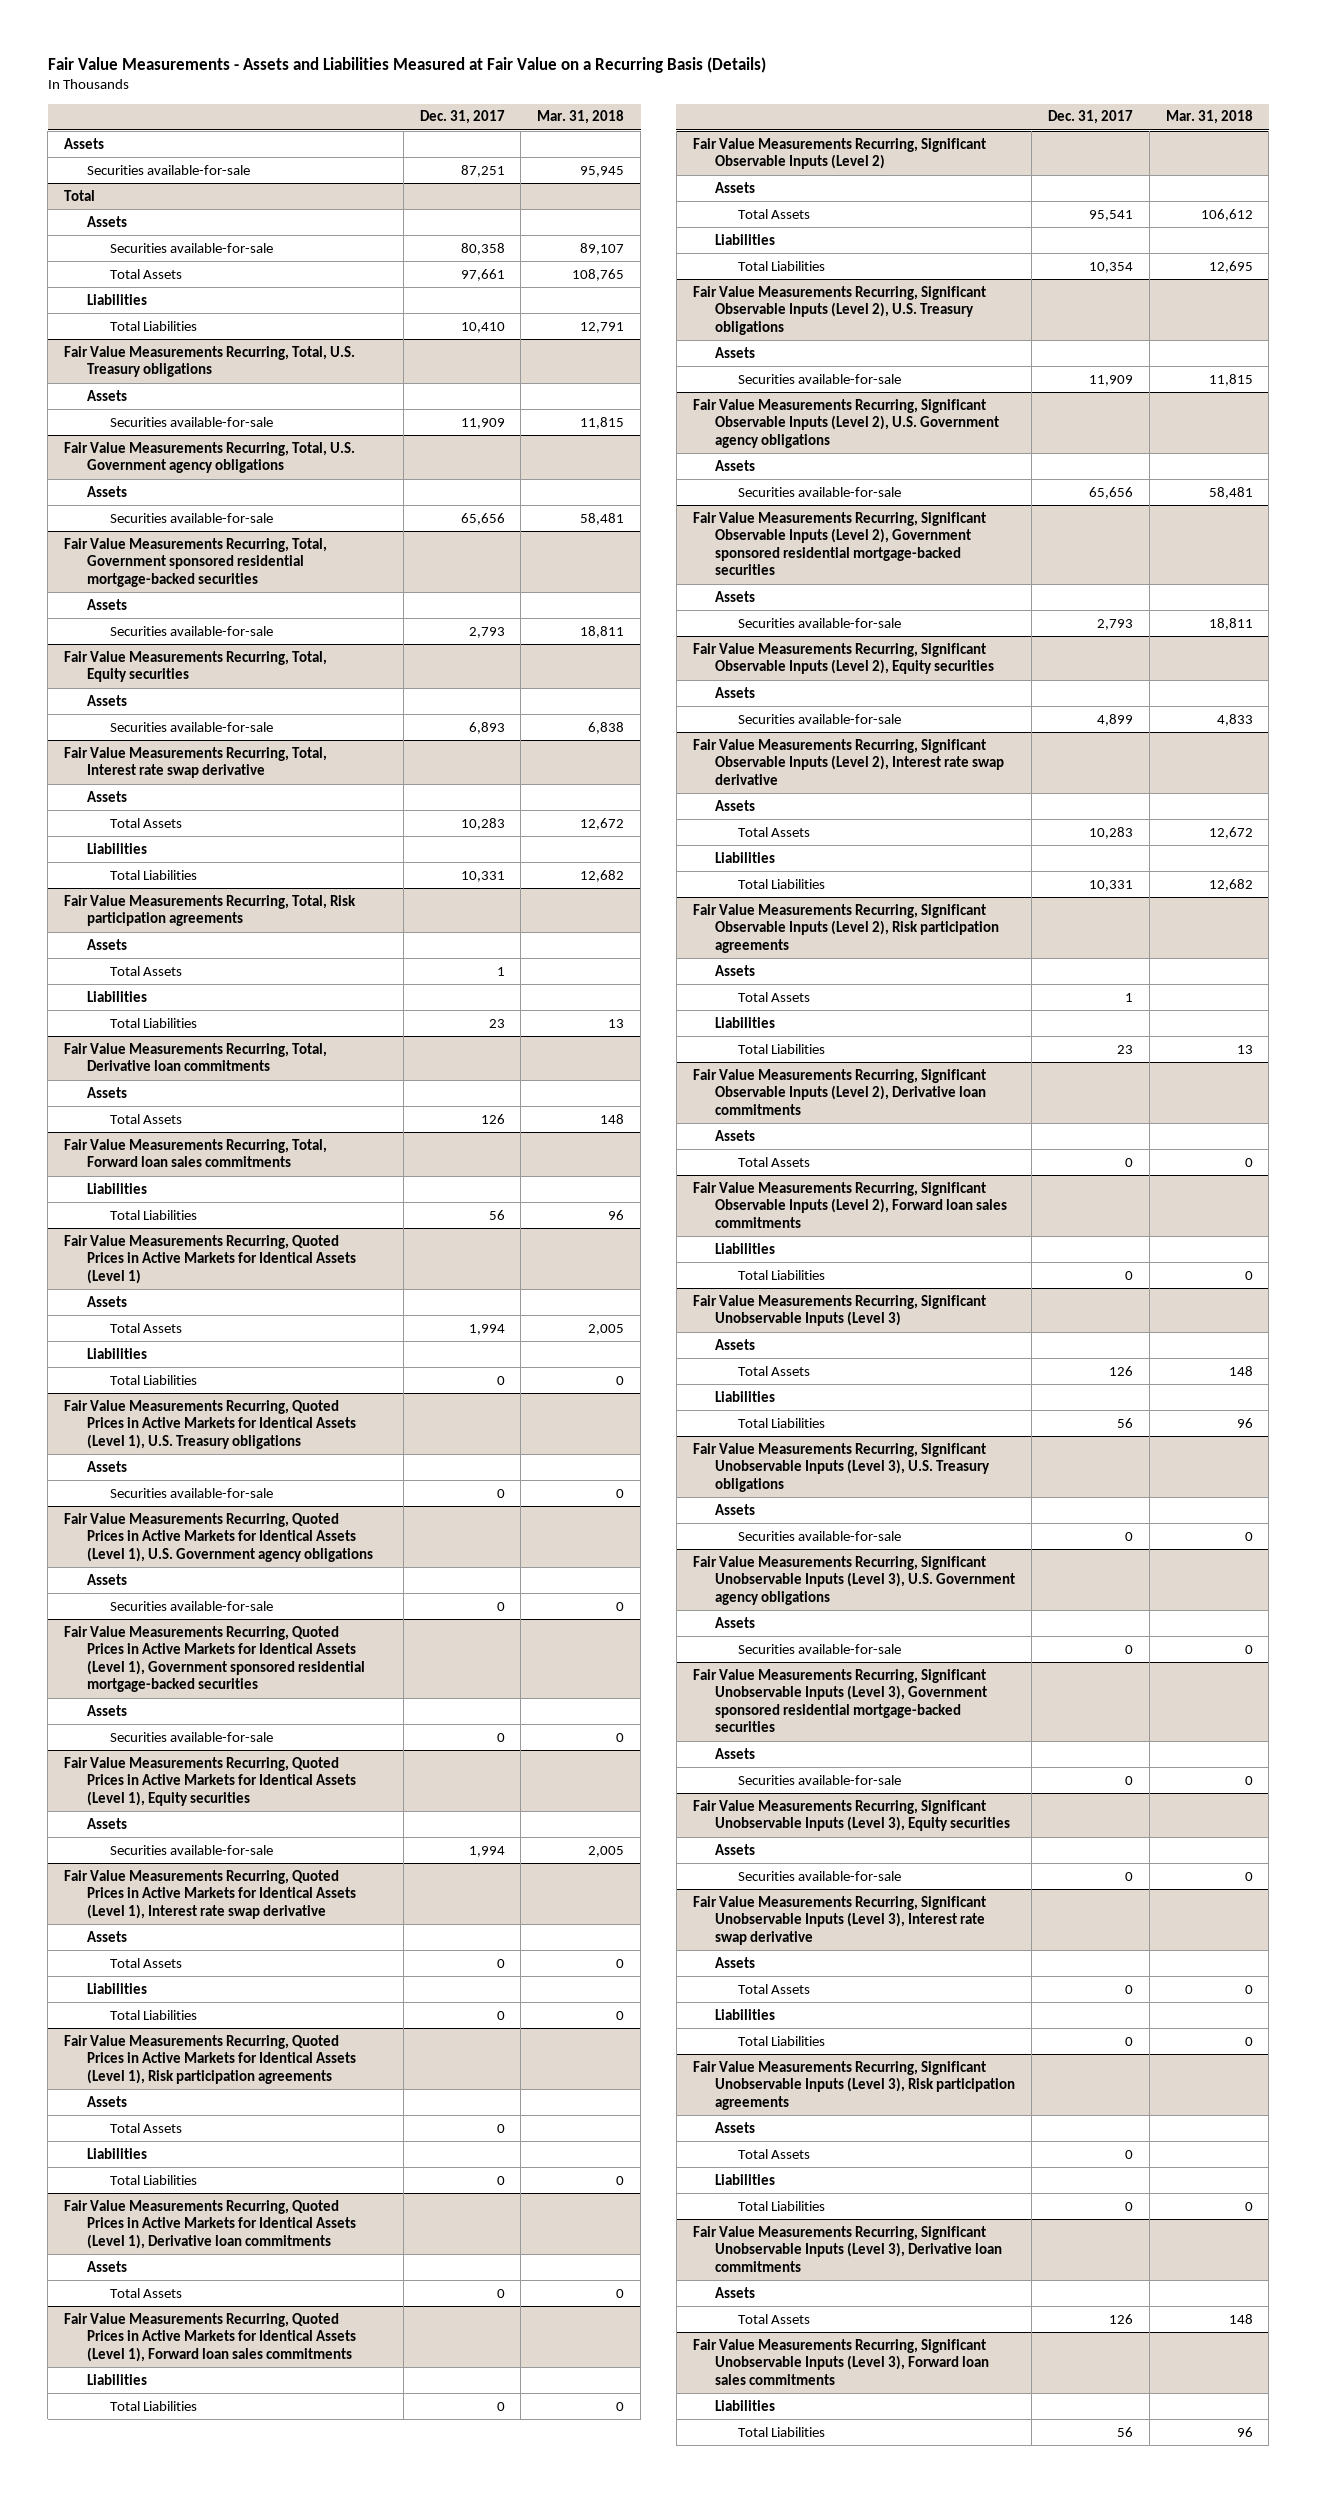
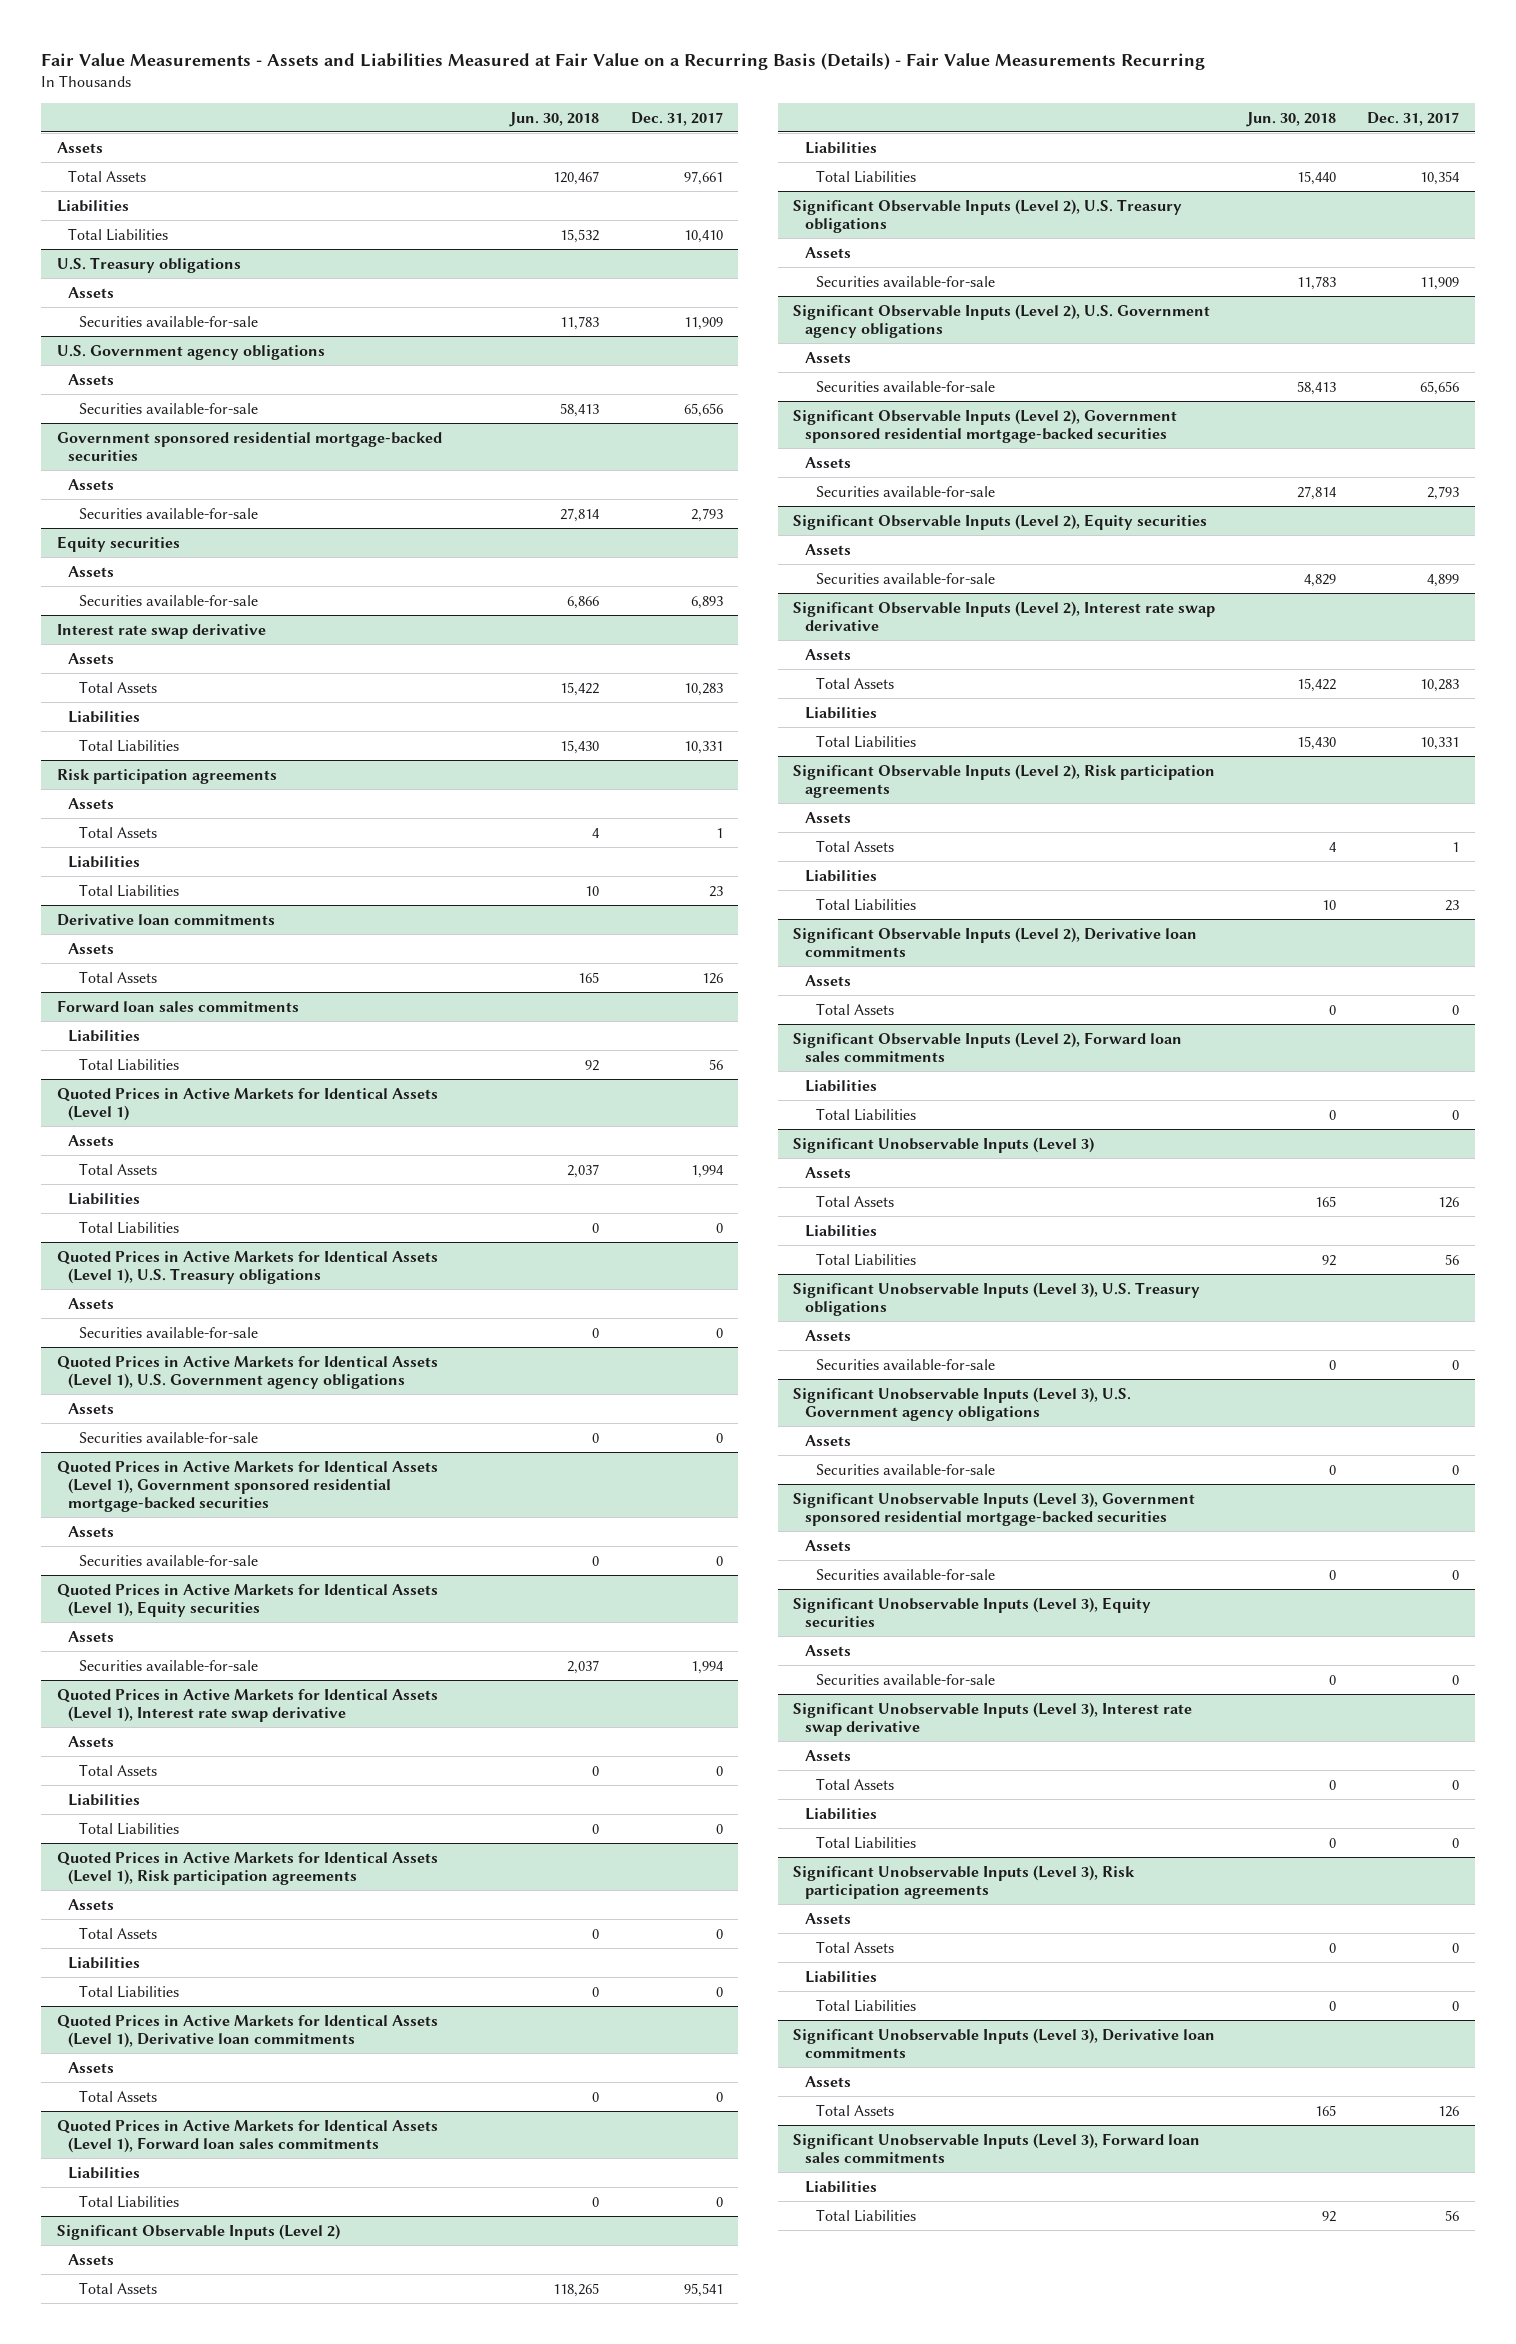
- Fair Value Measurements - Assets and Liabilities Measured at Fair Value on a Recurring Basis (Details)
+ Fair Value Measurements - Assets and Liabilities Measured at Fair Value on a Recurring Basis (Details) - Fair Value Measurements Recurring
- | Dec. 31, 2017 | Mar. 31, 2018
+ | Jun. 30, 2018 | Dec. 31, 2017
- Securities available-for-sale | 87,251 | 95,945
- Total
- Assets
- Securities available-for-sale | 80,358 | 89,107
- Fair Value Measurements Recurring, Total, U.S. Treasury obligations
+ U.S. Treasury obligations
- Fair Value Measurements Recurring, Total, U.S. Government agency obligations
+ U.S. Government agency obligations
- Fair Value Measurements Recurring, Total, Government sponsored residential mortgage-backed securities
+ Government sponsored residential mortgage-backed securities
- Fair Value Measurements Recurring, Total, Equity securities
+ Equity securities
- Fair Value Measurements Recurring, Total, Interest rate swap derivative
+ Interest rate swap derivative
- Fair Value Measurements Recurring, Total, Risk participation agreements
+ Risk participation agreements
- Fair Value Measurements Recurring, Total, Derivative loan commitments
+ Derivative loan commitments
- Fair Value Measurements Recurring, Total, Forward loan sales commitments
+ Forward loan sales commitments
- Fair Value Measurements Recurring, Quoted Prices in Active Markets for Identical Assets (Level 1)
+ Quoted Prices in Active Markets for Identical Assets (Level 1)
- Fair Value Measurements Recurring, Quoted Prices in Active Markets for Identical Assets (Level 1), U.S. Treasury obligations
+ Quoted Prices in Active Markets for Identical Assets (Level 1), U.S. Treasury obligations
- Fair Value Measurements Recurring, Quoted Prices in Active Markets for Identical Assets (Level 1), U.S. Government agency obligations
+ Quoted Prices in Active Markets for Identical Assets (Level 1), U.S. Government agency obligations
- Fair Value Measurements Recurring, Quoted Prices in Active Markets for Identical Assets (Level 1), Government sponsored residential mortgage-backed securities
+ Quoted Prices in Active Markets for Identical Assets (Level 1), Government sponsored residential mortgage-backed securities
- Fair Value Measurements Recurring, Quoted Prices in Active Markets for Identical Assets (Level 1), Equity securities
+ Quoted Prices in Active Markets for Identical Assets (Level 1), Equity securities
- Fair Value Measurements Recurring, Quoted Prices in Active Markets for Identical Assets (Level 1), Interest rate swap derivative
+ Quoted Prices in Active Markets for Identical Assets (Level 1), Interest rate swap derivative
- Fair Value Measurements Recurring, Quoted Prices in Active Markets for Identical Assets (Level 1), Risk participation agreements
+ Quoted Prices in Active Markets for Identical Assets (Level 1), Risk participation agreements
- Fair Value Measurements Recurring, Quoted Prices in Active Markets for Identical Assets (Level 1), Derivative loan commitments
+ Quoted Prices in Active Markets for Identical Assets (Level 1), Derivative loan commitments
- Fair Value Measurements Recurring, Quoted Prices in Active Markets for Identical Assets (Level 1), Forward loan sales commitments
+ Quoted Prices in Active Markets for Identical Assets (Level 1), Forward loan sales commitments
- Fair Value Measurements Recurring, Significant Observable Inputs (Level 2)
+ Significant Observable Inputs (Level 2)
- Fair Value Measurements Recurring, Significant Observable Inputs (Level 2), U.S. Treasury obligations
+ Significant Observable Inputs (Level 2), U.S. Treasury obligations
- Fair Value Measurements Recurring, Significant Observable Inputs (Level 2), U.S. Government agency obligations
+ Significant Observable Inputs (Level 2), U.S. Government agency obligations
- Fair Value Measurements Recurring, Significant Observable Inputs (Level 2), Government sponsored residential mortgage-backed securities
+ Significant Observable Inputs (Level 2), Government sponsored residential mortgage-backed securities
- Fair Value Measurements Recurring, Significant Observable Inputs (Level 2), Equity securities
+ Significant Observable Inputs (Level 2), Equity securities
- Fair Value Measurements Recurring, Significant Observable Inputs (Level 2), Interest rate swap derivative
+ Significant Observable Inputs (Level 2), Interest rate swap derivative
- Fair Value Measurements Recurring, Significant Observable Inputs (Level 2), Risk participation agreements
+ Significant Observable Inputs (Level 2), Risk participation agreements
- Fair Value Measurements Recurring, Significant Observable Inputs (Level 2), Derivative loan commitments
+ Significant Observable Inputs (Level 2), Derivative loan commitments
- Fair Value Measurements Recurring, Significant Observable Inputs (Level 2), Forward loan sales commitments
+ Significant Observable Inputs (Level 2), Forward loan sales commitments
- Fair Value Measurements Recurring, Significant Unobservable Inputs (Level 3)
+ Significant Unobservable Inputs (Level 3)
- Fair Value Measurements Recurring, Significant Unobservable Inputs (Level 3), U.S. Treasury obligations
+ Significant Unobservable Inputs (Level 3), U.S. Treasury obligations
- Fair Value Measurements Recurring, Significant Unobservable Inputs (Level 3), U.S. Government agency obligations
+ Significant Unobservable Inputs (Level 3), U.S. Government agency obligations
- Fair Value Measurements Recurring, Significant Unobservable Inputs (Level 3), Government sponsored residential mortgage-backed securities
+ Significant Unobservable Inputs (Level 3), Government sponsored residential mortgage-backed securities
- Fair Value Measurements Recurring, Significant Unobservable Inputs (Level 3), Equity securities
+ Significant Unobservable Inputs (Level 3), Equity securities
- Fair Value Measurements Recurring, Significant Unobservable Inputs (Level 3), Interest rate swap derivative
+ Significant Unobservable Inputs (Level 3), Interest rate swap derivative
- Fair Value Measurements Recurring, Significant Unobservable Inputs (Level 3), Risk participation agreements
+ Significant Unobservable Inputs (Level 3), Risk participation agreements
- Fair Value Measurements Recurring, Significant Unobservable Inputs (Level 3), Derivative loan commitments
+ Significant Unobservable Inputs (Level 3), Derivative loan commitments
- Fair Value Measurements Recurring, Significant Unobservable Inputs (Level 3), Forward loan sales commitments
+ Significant Unobservable Inputs (Level 3), Forward loan sales commitments

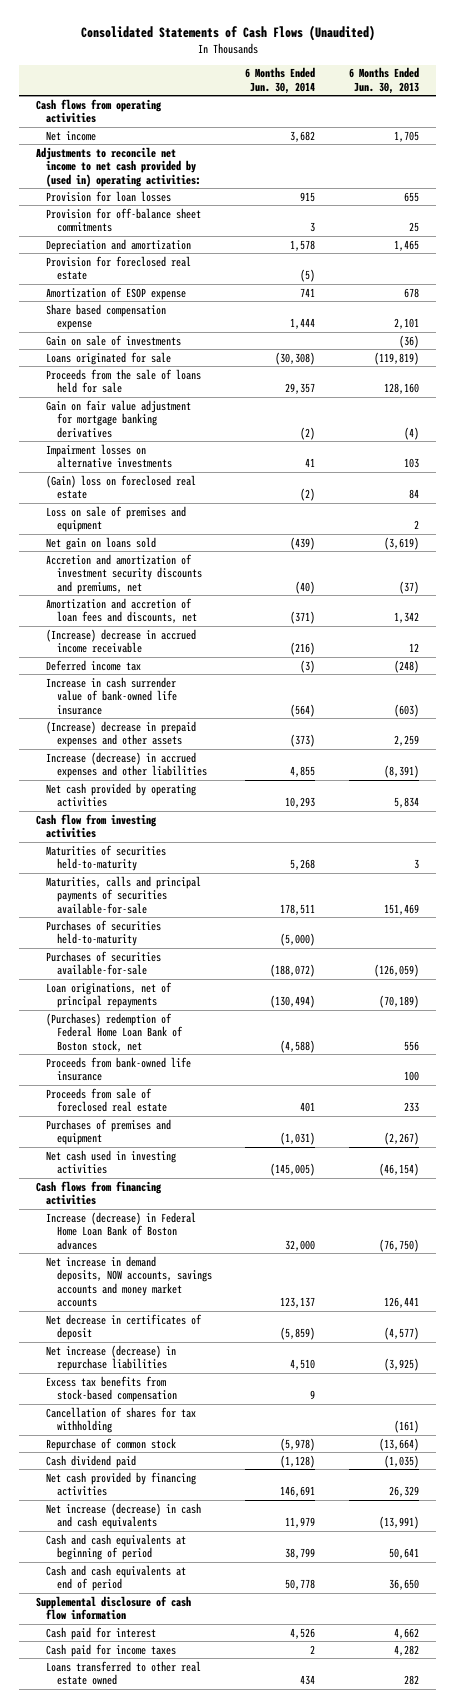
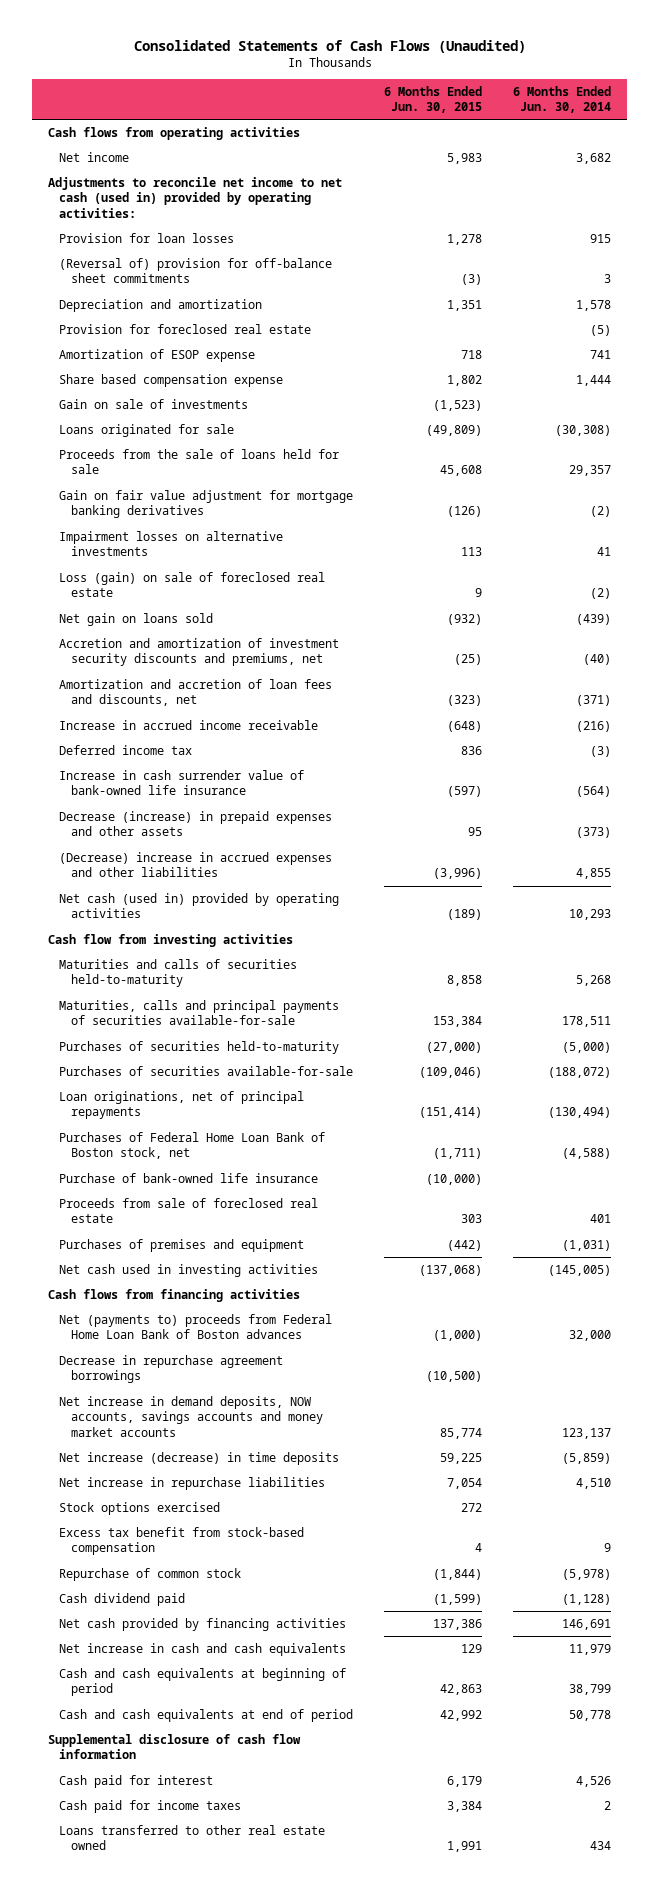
- | 6 Months Ended Jun. 30, 2014 | 6 Months Ended Jun. 30, 2013
+ | 6 Months Ended Jun. 30, 2015 | 6 Months Ended Jun. 30, 2014
- Adjustments to reconcile net income to net cash provided by (used in) operating activities:
+ Adjustments to reconcile net income to net cash (used in) provided by operating activities:
- Provision for off-balance sheet commitments | 3 | 25
+ (Reversal of) provision for off-balance sheet commitments | (3) | 3
- (Gain) loss on foreclosed real estate | (2) | 84
- Loss on sale of premises and equipment | | 2
+ Loss (gain) on sale of foreclosed real estate | 9 | (2)
- (Increase) decrease in accrued income receivable | (216) | 12
+ Increase in accrued income receivable | (648) | (216)
- (Increase) decrease in prepaid expenses and other assets | (373) | 2,259
- Increase (decrease) in accrued expenses and other liabilities | 4,855 | (8,391)
- Net cash provided by operating activities | 10,293 | 5,834
+ Decrease (increase) in prepaid expenses and other assets | 95 | (373)
+ (Decrease) increase in accrued expenses and other liabilities | (3,996) | 4,855
+ Net cash (used in) provided by operating activities | (189) | 10,293
- Maturities of securities held-to-maturity | 5,268 | 3
+ Maturities and calls of securities held-to-maturity | 8,858 | 5,268
- (Purchases) redemption of Federal Home Loan Bank of Boston stock, net | (4,588) | 556
- Proceeds from bank-owned life insurance | | 100
+ Purchases of Federal Home Loan Bank of Boston stock, net | (1,711) | (4,588)
+ Purchase of bank-owned life insurance | (10,000) |
- Increase (decrease) in Federal Home Loan Bank of Boston advances | 32,000 | (76,750)
+ Net (payments to) proceeds from Federal Home Loan Bank of Boston advances | (1,000) | 32,000
+ Decrease in repurchase agreement borrowings | (10,500) |
- Net decrease in certificates of deposit | (5,859) | (4,577)
- Net increase (decrease) in repurchase liabilities | 4,510 | (3,925)
- Excess tax benefits from stock-based compensation | 9 |
- Cancellation of shares for tax withholding | | (161)
+ Net increase (decrease) in time deposits | 59,225 | (5,859)
+ Net increase in repurchase liabilities | 7,054 | 4,510
+ Stock options exercised | 272 |
+ Excess tax benefit from stock-based compensation | 4 | 9
- Net increase (decrease) in cash and cash equivalents | 11,979 | (13,991)
+ Net increase in cash and cash equivalents | 129 | 11,979

